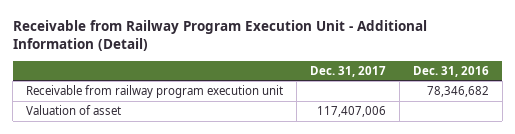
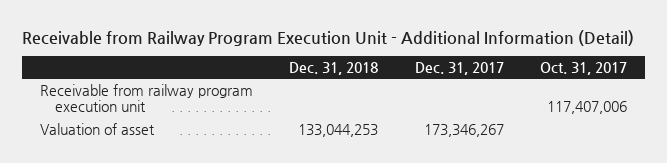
- | Dec. 31, 2017 | Dec. 31, 2016
+ | Dec. 31, 2018 | Dec. 31, 2017 | Oct. 31, 2017
- Valuation of asset | 117,407,006 |
+ Valuation of asset | 133,044,253 | 173,346,267 |

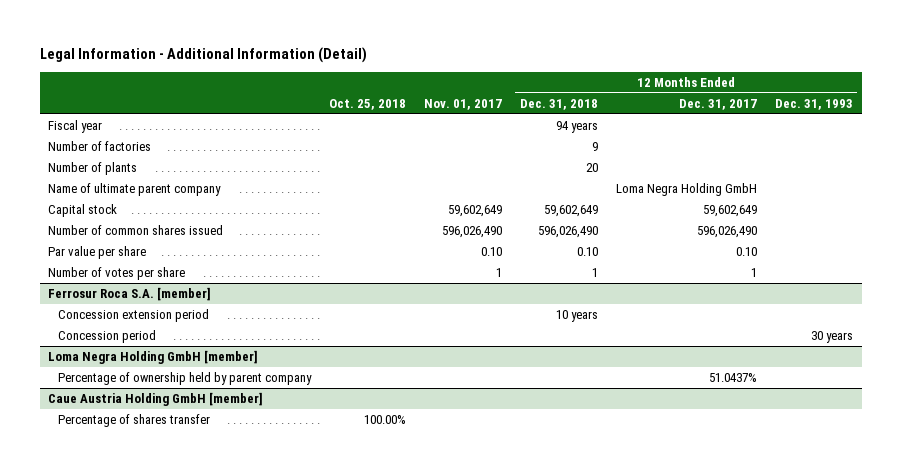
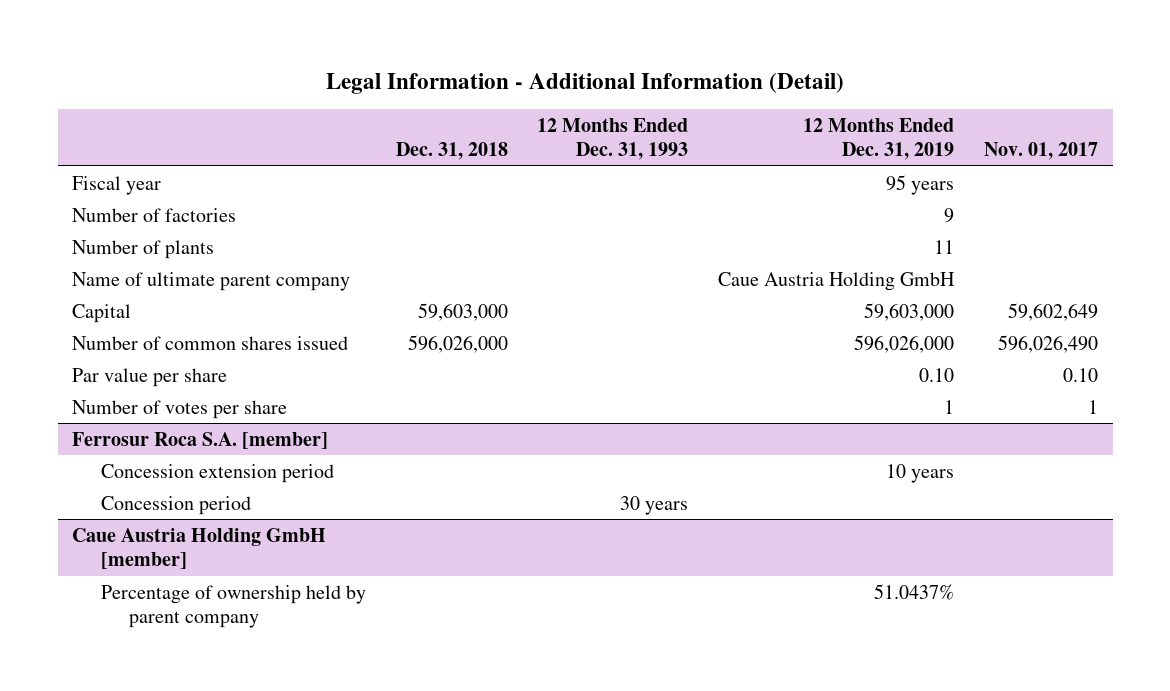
- | Oct. 25, 2018 | Nov. 01, 2017 | 12 Months Ended Dec. 31, 2018 | 12 Months Ended Dec. 31, 2017 | 12 Months Ended Dec. 31, 1993
+ | Dec. 31, 2018 | 12 Months Ended Dec. 31, 1993 | 12 Months Ended Dec. 31, 2019 | Nov. 01, 2017
- Capital stock | | 59,602,649 | 59,602,649 | 59,602,649 |
+ Capital | 59,603,000 | | 59,603,000 | 59,602,649
- Loma Negra Holding GmbH [member]
- Percentage of ownership held by parent company | | | | 51.0437% |
@ Caue Austria Holding GmbH [member]
- Percentage of shares transfer | 100.00% | | | |
+ Percentage of ownership held by parent company | | | 51.0437% |

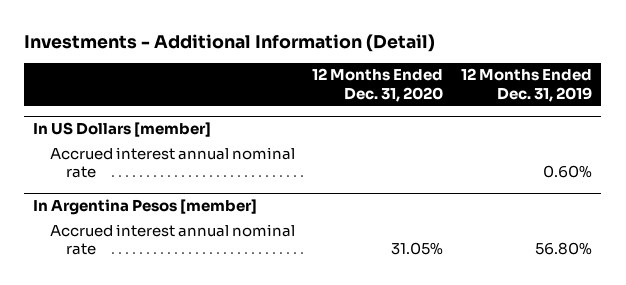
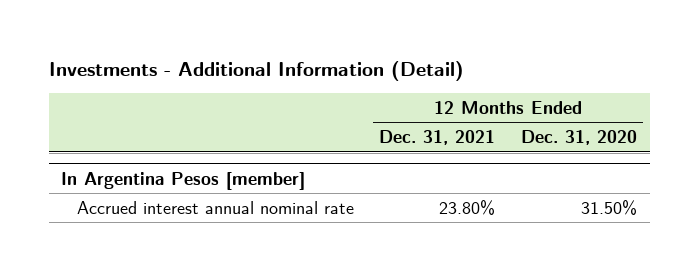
- | 12 Months Ended Dec. 31, 2020 | 12 Months Ended Dec. 31, 2019
+ | 12 Months Ended Dec. 31, 2021 | 12 Months Ended Dec. 31, 2020
- In US Dollars [member]
- Accrued interest annual nominal rate | | 0.60%
@ In Argentina Pesos [member]
- Accrued interest annual nominal rate | 31.05% | 56.80%
+ Accrued interest annual nominal rate | 23.80% | 31.50%

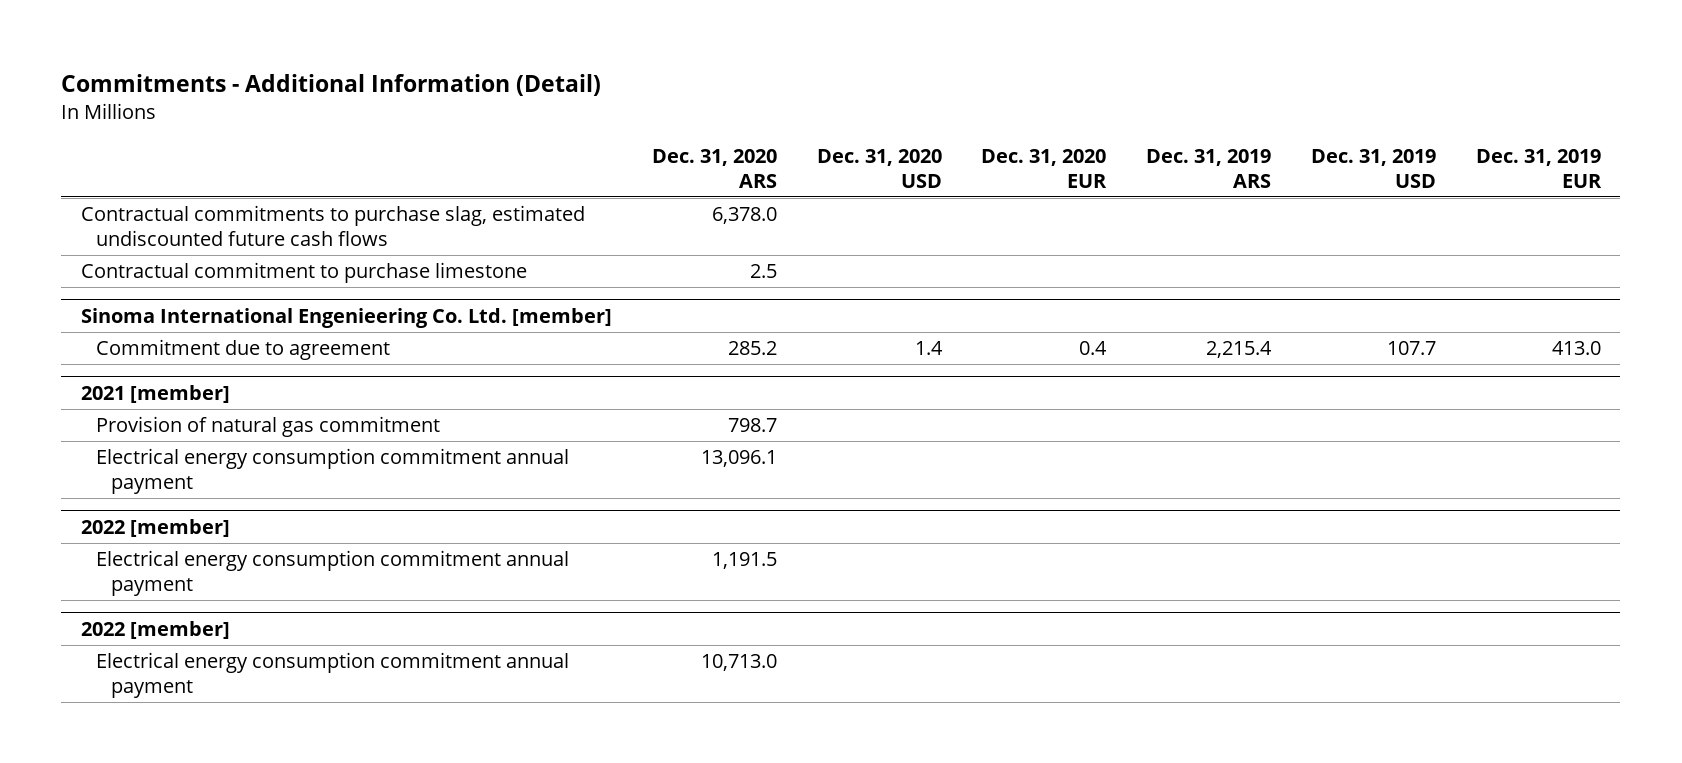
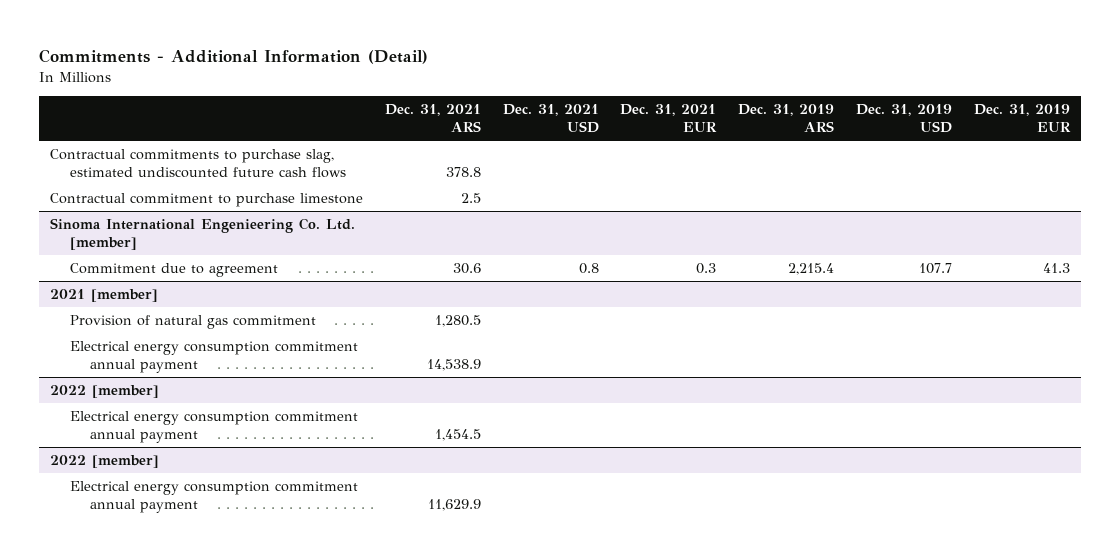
- | Dec. 31, 2020 ARS | Dec. 31, 2020 USD | Dec. 31, 2020 EUR | Dec. 31, 2019 ARS | Dec. 31, 2019 USD | Dec. 31, 2019 EUR
+ | Dec. 31, 2021 ARS | Dec. 31, 2021 USD | Dec. 31, 2021 EUR | Dec. 31, 2019 ARS | Dec. 31, 2019 USD | Dec. 31, 2019 EUR
@ Sinoma International Engenieering Co. Ltd. [member]
- Commitment due to agreement | 285.2 | 1.4 | 0.4 | 2,215.4 | 107.7 | 413.0
+ Commitment due to agreement | 30.6 | 0.8 | 0.3 | 2,215.4 | 107.7 | 41.3

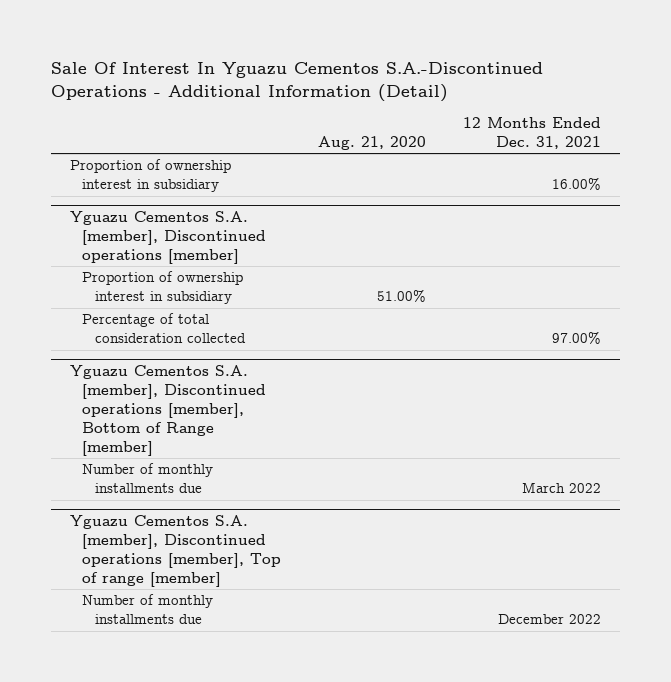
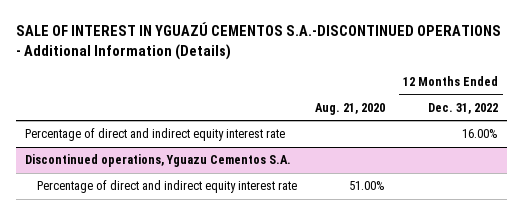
- Sale Of Interest In Yguazu Cementos S.A.-Discontinued Operations - Additional Information (Detail)
+ SALE OF INTEREST IN YGUAZÚ CEMENTOS S.A.-DISCONTINUED OPERATIONS - Additional Information (Details)
- | Aug. 21, 2020 | 12 Months Ended Dec. 31, 2021
+ | Aug. 21, 2020 | 12 Months Ended Dec. 31, 2022
- Proportion of ownership interest in subsidiary | | 16.00%
- Yguazu Cementos S.A. [member], Discontinued operations [member]
- Proportion of ownership interest in subsidiary | 51.00% |
- Percentage of total consideration collected | | 97.00%
- Yguazu Cementos S.A. [member], Discontinued operations [member], Bottom of Range [member]
- Number of monthly installments due | | March 2022
- Yguazu Cementos S.A. [member], Discontinued operations [member], Top of range [member]
- Number of monthly installments due | | December 2022
+ Percentage of direct and indirect equity interest rate | | 16.00%
+ Discontinued operations, Yguazu Cementos S.A.
+ Percentage of direct and indirect equity interest rate | 51.00% |

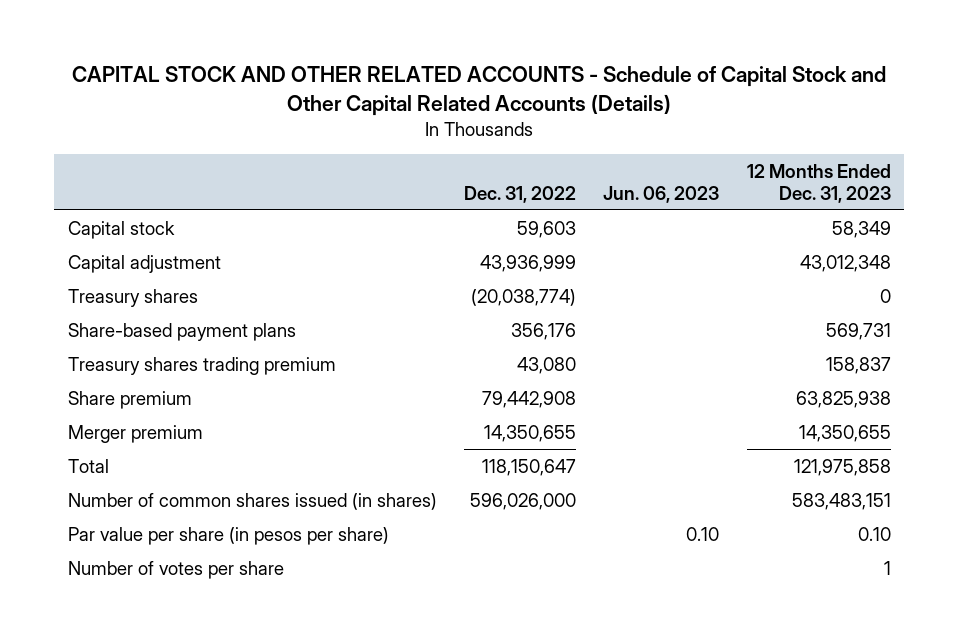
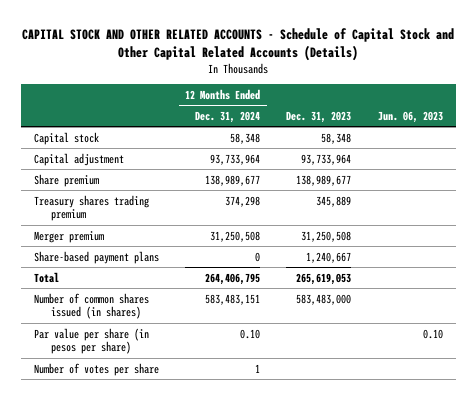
- | Dec. 31, 2022 | Jun. 06, 2023 | 12 Months Ended Dec. 31, 2023
+ | 12 Months Ended Dec. 31, 2024 | Dec. 31, 2023 | Jun. 06, 2023
- Treasury shares | (20,038,774) | | 0
moved down: Treasury shares trading premium | 374,298 | 345,889 |
moved down: Share-based payment plans | 0 | 1,240,667 |

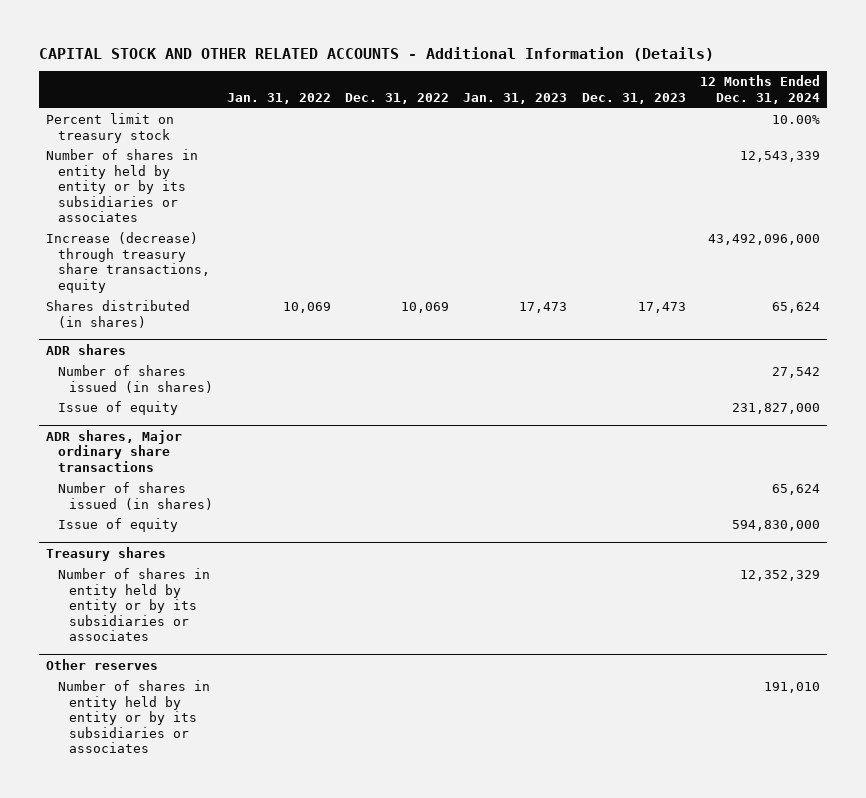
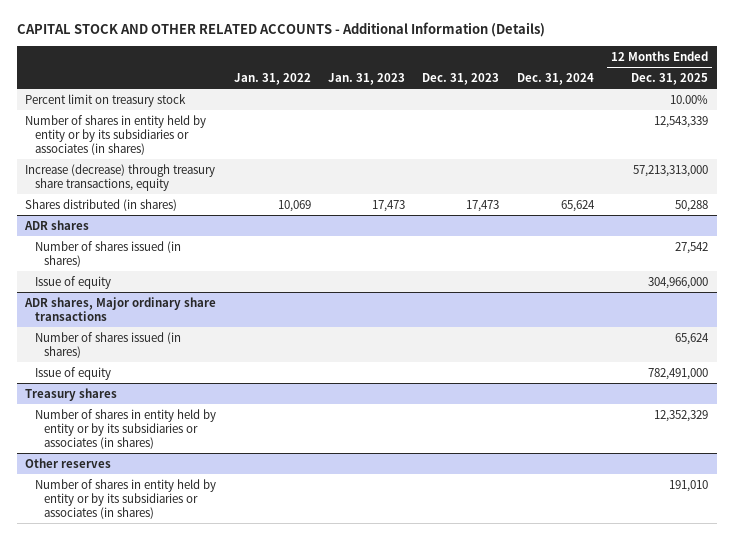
- | Jan. 31, 2022 | Dec. 31, 2022 | Jan. 31, 2023 | Dec. 31, 2023 | 12 Months Ended Dec. 31, 2024
+ | Jan. 31, 2022 | Jan. 31, 2023 | Dec. 31, 2023 | Dec. 31, 2024 | 12 Months Ended Dec. 31, 2025
- Number of shares in entity held by entity or by its subsidiaries or associates | | | | | 12,543,339
+ Number of shares in entity held by entity or by its subsidiaries or associates (in shares) | | | | | 12,543,339
@ Treasury shares
- Number of shares in entity held by entity or by its subsidiaries or associates | | | | | 12,352,329
+ Number of shares in entity held by entity or by its subsidiaries or associates (in shares) | | | | | 12,352,329
@ Other reserves
- Number of shares in entity held by entity or by its subsidiaries or associates | | | | | 191,010
+ Number of shares in entity held by entity or by its subsidiaries or associates (in shares) | | | | | 191,010

